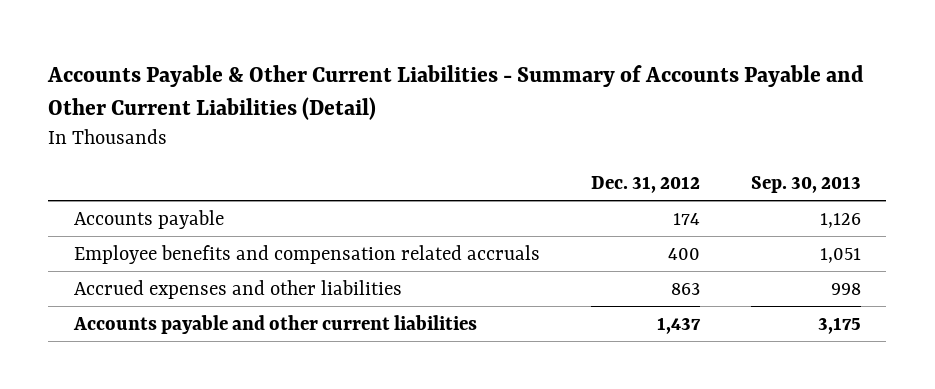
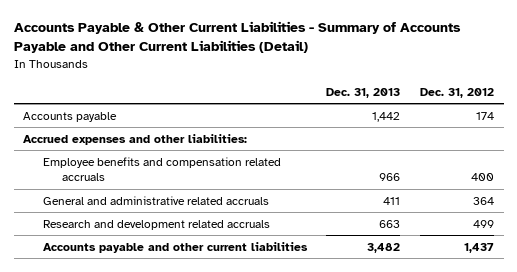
- | Dec. 31, 2012 | Sep. 30, 2013
+ | Dec. 31, 2013 | Dec. 31, 2012
+ Accrued expenses and other liabilities:
- Accrued expenses and other liabilities | 863 | 998
+ General and administrative related accruals | 411 | 364
+ Research and development related accruals | 663 | 499

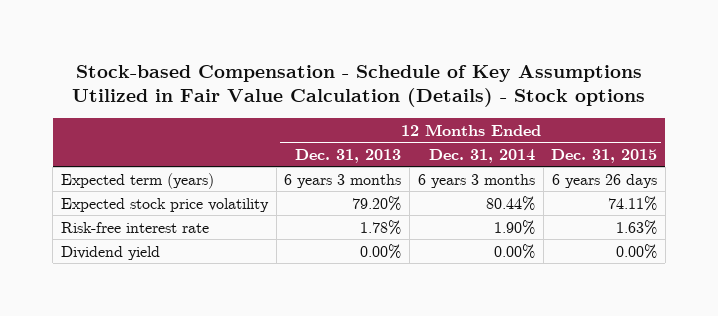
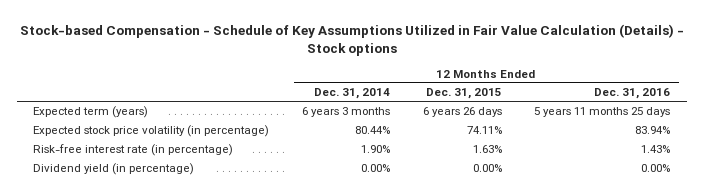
- | 12 Months Ended Dec. 31, 2013 | 12 Months Ended Dec. 31, 2014 | 12 Months Ended Dec. 31, 2015
+ | 12 Months Ended Dec. 31, 2014 | 12 Months Ended Dec. 31, 2015 | 12 Months Ended Dec. 31, 2016
- Expected stock price volatility | 79.20% | 80.44% | 74.11%
- Risk-free interest rate | 1.78% | 1.90% | 1.63%
- Dividend yield | 0.00% | 0.00% | 0.00%
+ Expected stock price volatility (in percentage) | 80.44% | 74.11% | 83.94%
+ Risk-free interest rate (in percentage) | 1.90% | 1.63% | 1.43%
+ Dividend yield (in percentage) | 0.00% | 0.00% | 0.00%

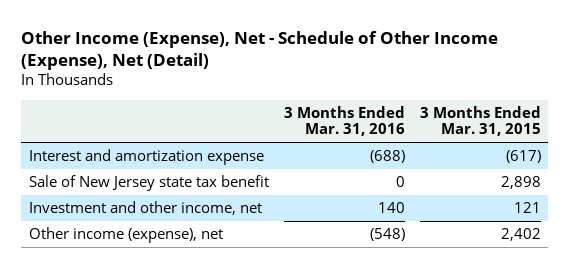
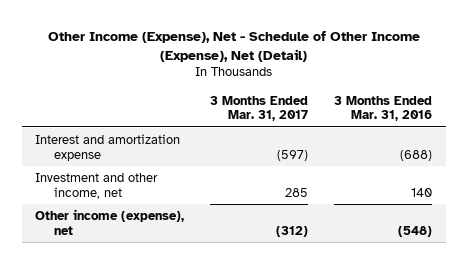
- | 3 Months Ended Mar. 31, 2016 | 3 Months Ended Mar. 31, 2015
+ | 3 Months Ended Mar. 31, 2017 | 3 Months Ended Mar. 31, 2016
- Sale of New Jersey state tax benefit | 0 | 2,898

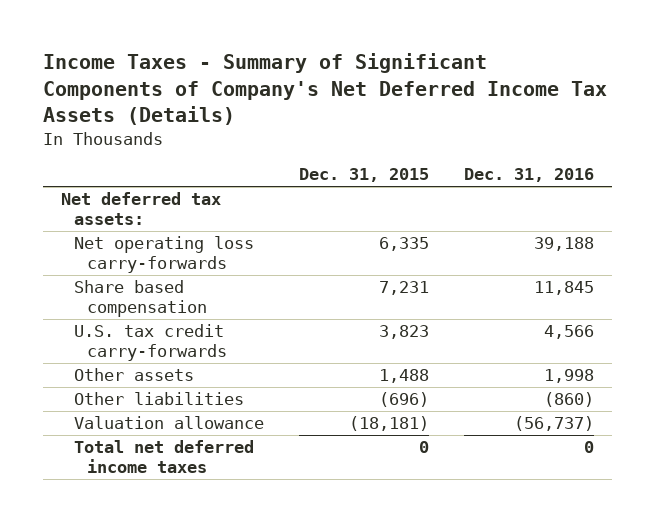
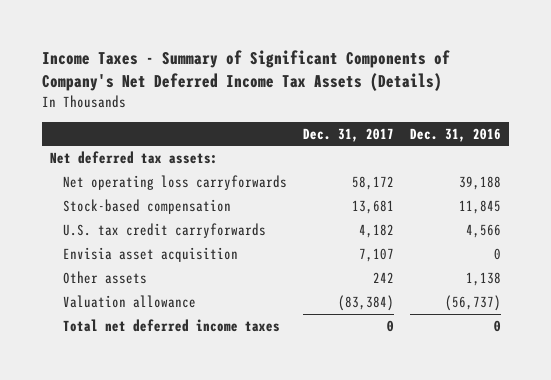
- | Dec. 31, 2015 | Dec. 31, 2016
+ | Dec. 31, 2017 | Dec. 31, 2016
- Net operating loss carry-forwards | 6,335 | 39,188
- Share based compensation | 7,231 | 11,845
- U.S. tax credit carry-forwards | 3,823 | 4,566
- Other assets | 1,488 | 1,998
- Other liabilities | (696) | (860)
+ Net operating loss carryforwards | 58,172 | 39,188
+ Stock-based compensation | 13,681 | 11,845
+ U.S. tax credit carryforwards | 4,182 | 4,566
+ Envisia asset acquisition | 7,107 | 0
+ Other assets | 242 | 1,138

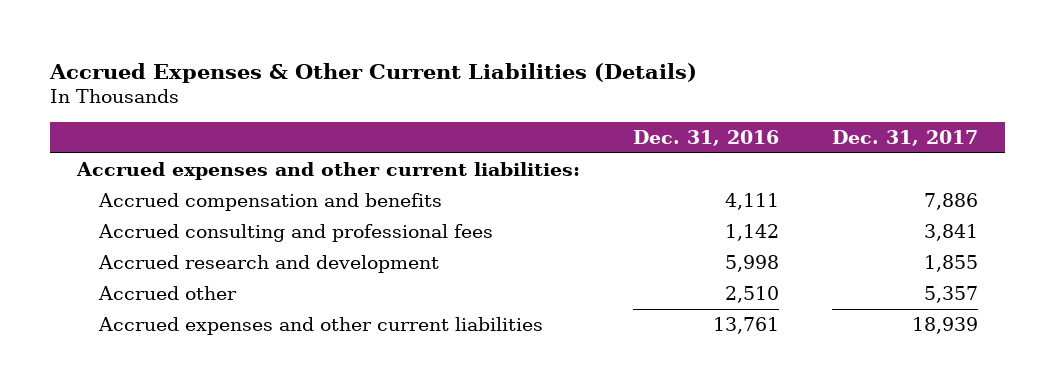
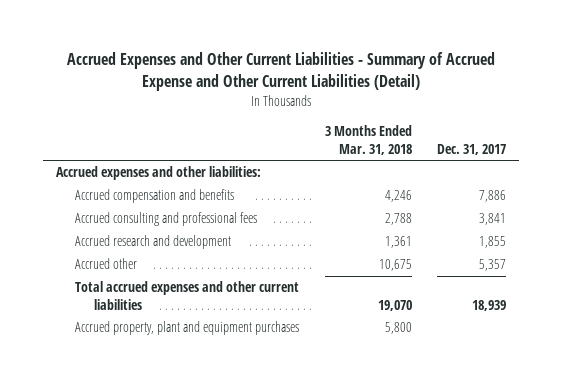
- Accrued Expenses & Other Current Liabilities (Details)
+ Accrued Expenses and Other Current Liabilities - Summary of Accrued Expense and Other Current Liabilities (Detail)
- | Dec. 31, 2016 | Dec. 31, 2017
+ | 3 Months Ended Mar. 31, 2018 | Dec. 31, 2017
- Accrued expenses and other current liabilities:
+ Accrued expenses and other liabilities:
- Accrued expenses and other current liabilities | 13,761 | 18,939
+ Total accrued expenses and other current liabilities | 19,070 | 18,939
+ Accrued property, plant and equipment purchases | 5,800 |

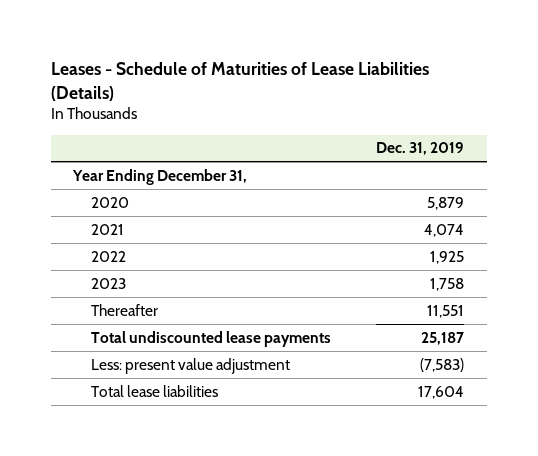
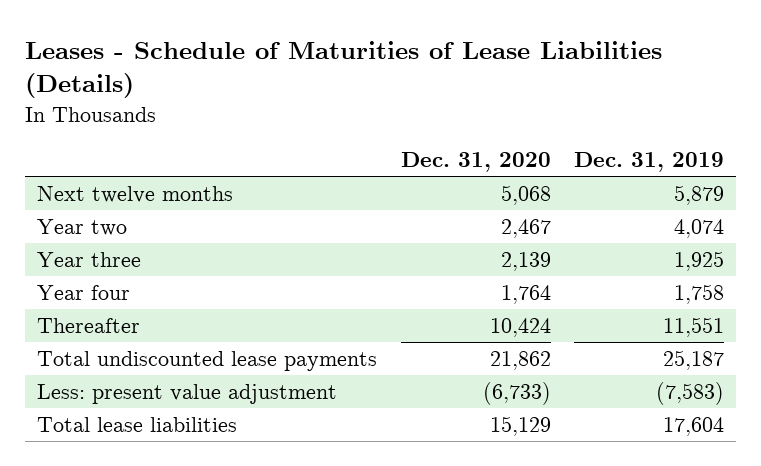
- | Dec. 31, 2019
+ | Dec. 31, 2020 | Dec. 31, 2019
- Year Ending December 31,
- 2020 | 5,879
- 2021 | 4,074
- 2022 | 1,925
- 2023 | 1,758
+ Next twelve months | 5,068 | 5,879
+ Year two | 2,467 | 4,074
+ Year three | 2,139 | 1,925
+ Year four | 1,764 | 1,758

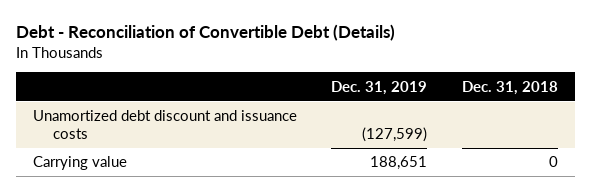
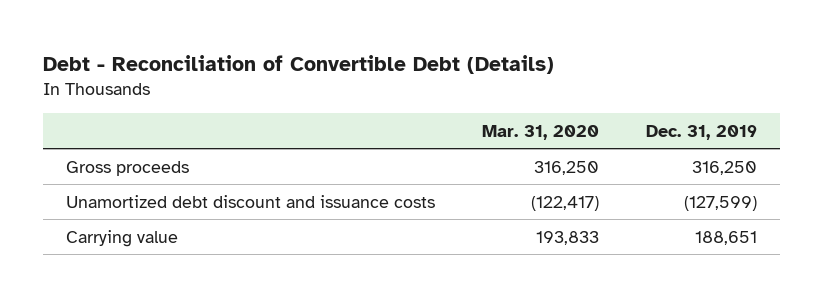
- | Dec. 31, 2019 | Dec. 31, 2018
+ | Mar. 31, 2020 | Dec. 31, 2019
+ Gross proceeds | 316,250 | 316,250

